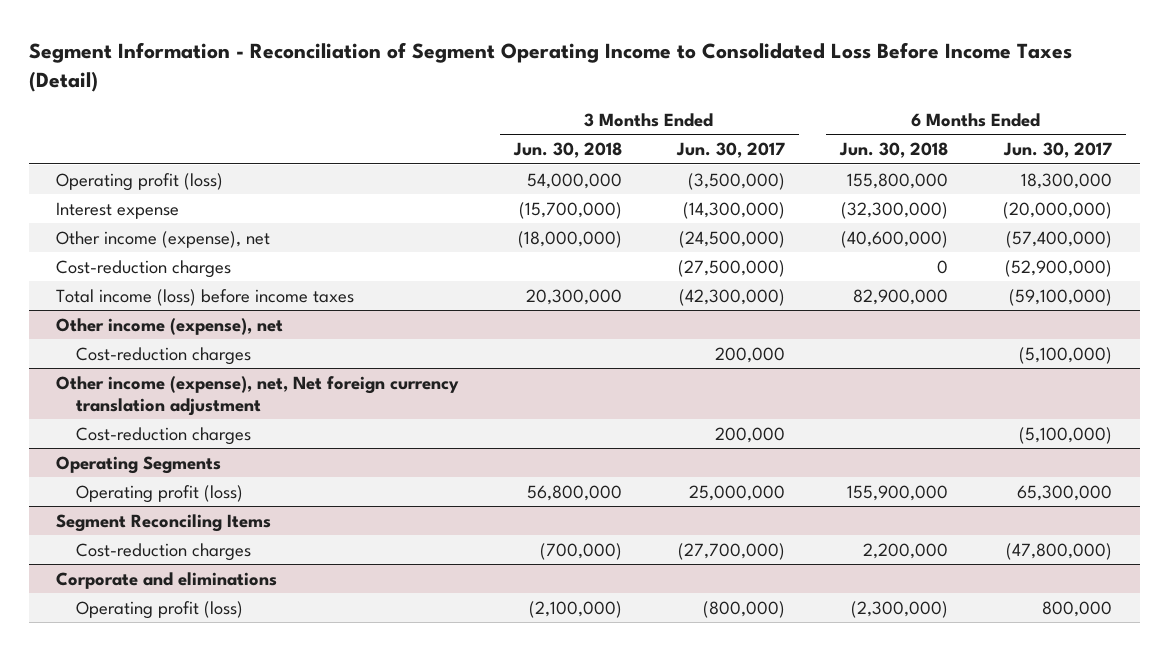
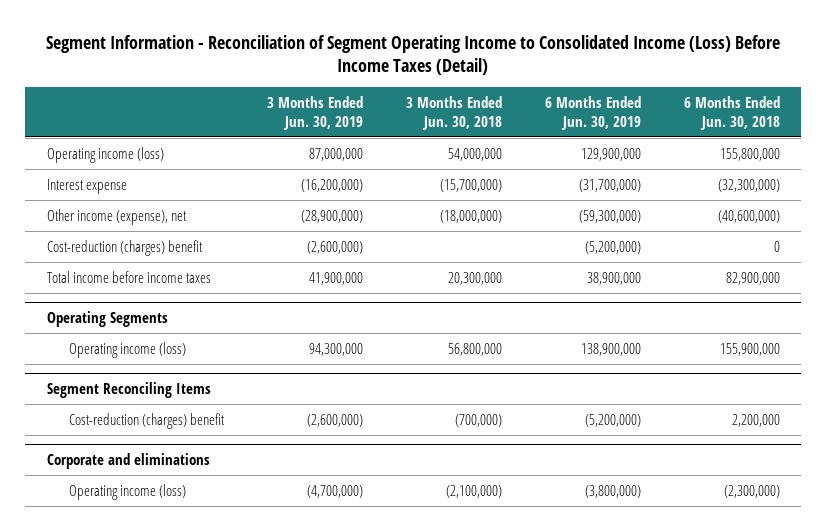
- Segment Information - Reconciliation of Segment Operating Income to Consolidated Loss Before Income Taxes (Detail)
+ Segment Information - Reconciliation of Segment Operating Income to Consolidated Income (Loss) Before Income Taxes (Detail)
- | 3 Months Ended Jun. 30, 2018 | 3 Months Ended Jun. 30, 2017 | 6 Months Ended Jun. 30, 2018 | 6 Months Ended Jun. 30, 2017
+ | 3 Months Ended Jun. 30, 2019 | 3 Months Ended Jun. 30, 2018 | 6 Months Ended Jun. 30, 2019 | 6 Months Ended Jun. 30, 2018
- Operating profit (loss) | 54,000,000 | (3,500,000) | 155,800,000 | 18,300,000
+ Operating income (loss) | 87,000,000 | 54,000,000 | 129,900,000 | 155,800,000
- Cost-reduction charges | | (27,500,000) | 0 | (52,900,000)
- Total income (loss) before income taxes | 20,300,000 | (42,300,000) | 82,900,000 | (59,100,000)
- Other income (expense), net
- Cost-reduction charges | | 200,000 | | (5,100,000)
- Other income (expense), net, Net foreign currency translation adjustment
- Cost-reduction charges | | 200,000 | | (5,100,000)
+ Cost-reduction (charges) benefit | (2,600,000) | | (5,200,000) | 0
+ Total income before income taxes | 41,900,000 | 20,300,000 | 38,900,000 | 82,900,000
@ Operating Segments
- Operating profit (loss) | 56,800,000 | 25,000,000 | 155,900,000 | 65,300,000
+ Operating income (loss) | 94,300,000 | 56,800,000 | 138,900,000 | 155,900,000
@ Segment Reconciling Items
- Cost-reduction charges | (700,000) | (27,700,000) | 2,200,000 | (47,800,000)
+ Cost-reduction (charges) benefit | (2,600,000) | (700,000) | (5,200,000) | 2,200,000
@ Corporate and eliminations
- Operating profit (loss) | (2,100,000) | (800,000) | (2,300,000) | 800,000
+ Operating income (loss) | (4,700,000) | (2,100,000) | (3,800,000) | (2,300,000)

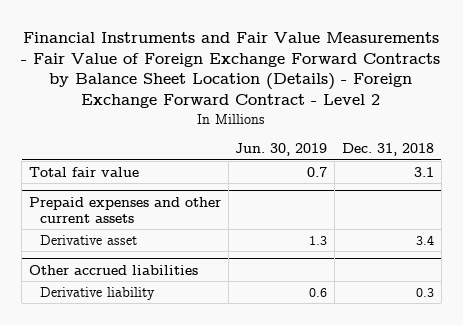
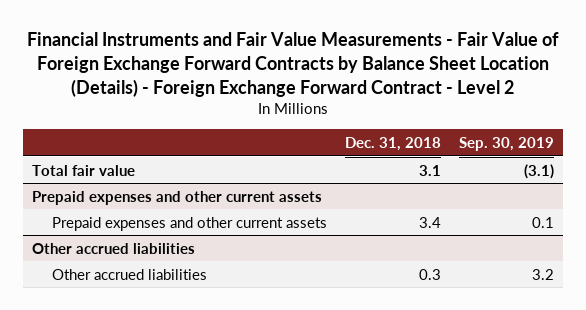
- | Jun. 30, 2019 | Dec. 31, 2018
+ | Dec. 31, 2018 | Sep. 30, 2019
@ Prepaid expenses and other current assets
- Derivative asset | 1.3 | 3.4
+ Prepaid expenses and other current assets | 3.4 | 0.1
@ Other accrued liabilities
- Derivative liability | 0.6 | 0.3
+ Other accrued liabilities | 0.3 | 3.2

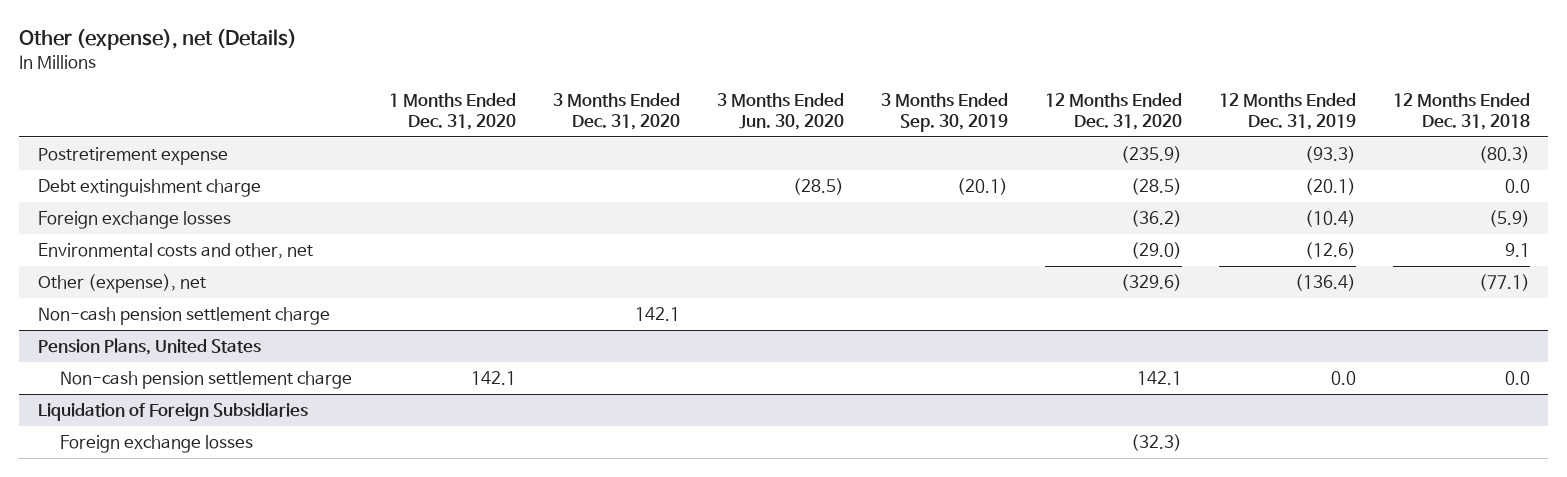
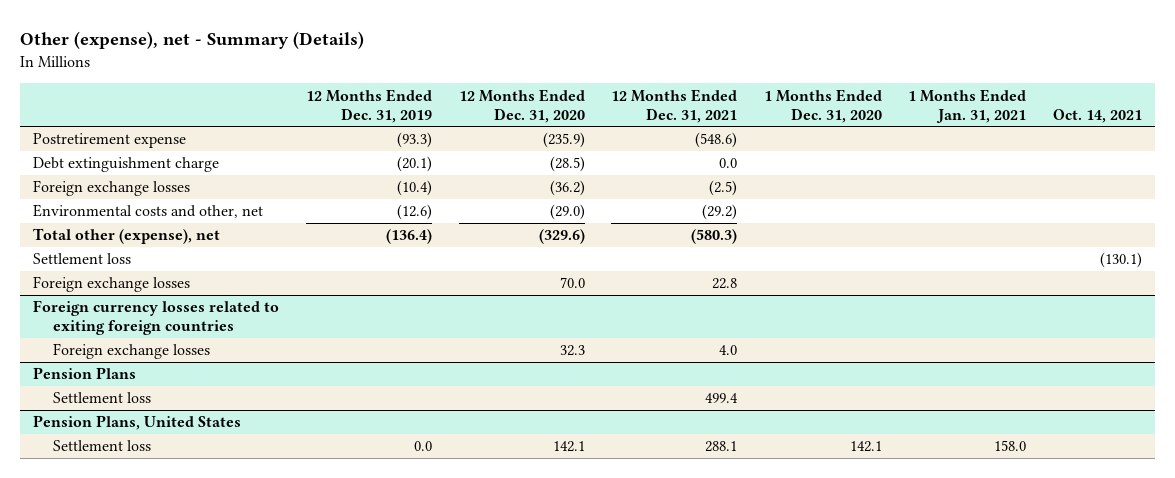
- Other (expense), net (Details)
+ Other (expense), net - Summary (Details)
- | 1 Months Ended Dec. 31, 2020 | 3 Months Ended Dec. 31, 2020 | 3 Months Ended Jun. 30, 2020 | 3 Months Ended Sep. 30, 2019 | 12 Months Ended Dec. 31, 2020 | 12 Months Ended Dec. 31, 2019 | 12 Months Ended Dec. 31, 2018
+ | 12 Months Ended Dec. 31, 2019 | 12 Months Ended Dec. 31, 2020 | 12 Months Ended Dec. 31, 2021 | 1 Months Ended Dec. 31, 2020 | 1 Months Ended Jan. 31, 2021 | Oct. 14, 2021
- Other (expense), net | | | | | (329.6) | (136.4) | (77.1)
- Non-cash pension settlement charge | | 142.1 | | | | |
+ Total other (expense), net | (136.4) | (329.6) | (580.3) | | |
+ Settlement loss | | | | | | (130.1)
+ Foreign exchange losses | | 70.0 | 22.8 | | |
+ Foreign currency losses related to exiting foreign countries
+ Foreign exchange losses | | 32.3 | 4.0 | | |
+ Pension Plans
+ Settlement loss | | | 499.4 | | |
@ Pension Plans, United States
- Non-cash pension settlement charge | 142.1 | | | | 142.1 | 0.0 | 0.0
- Liquidation of Foreign Subsidiaries
- Foreign exchange losses | | | | | (32.3) | |
@ Pension Plans, United States
+ Settlement loss | 0.0 | 142.1 | 288.1 | 142.1 | 158.0 |

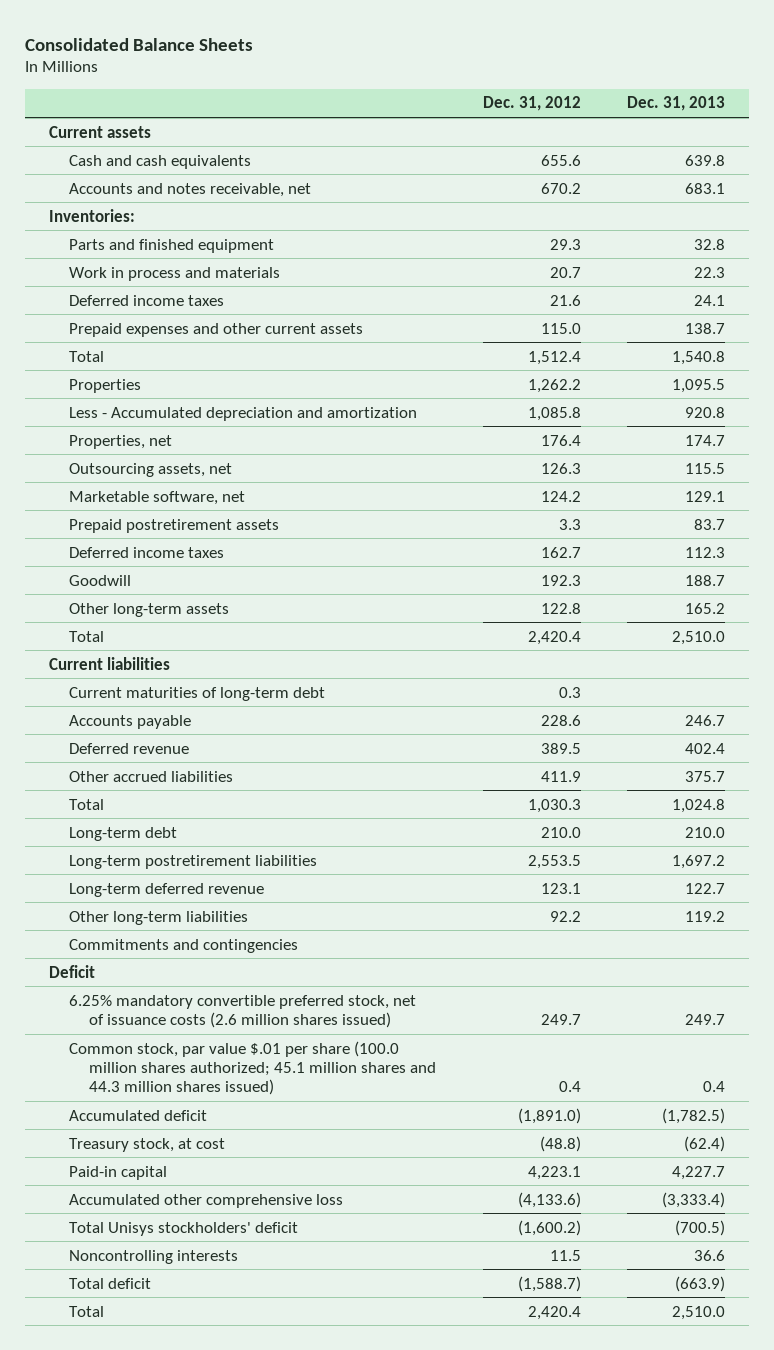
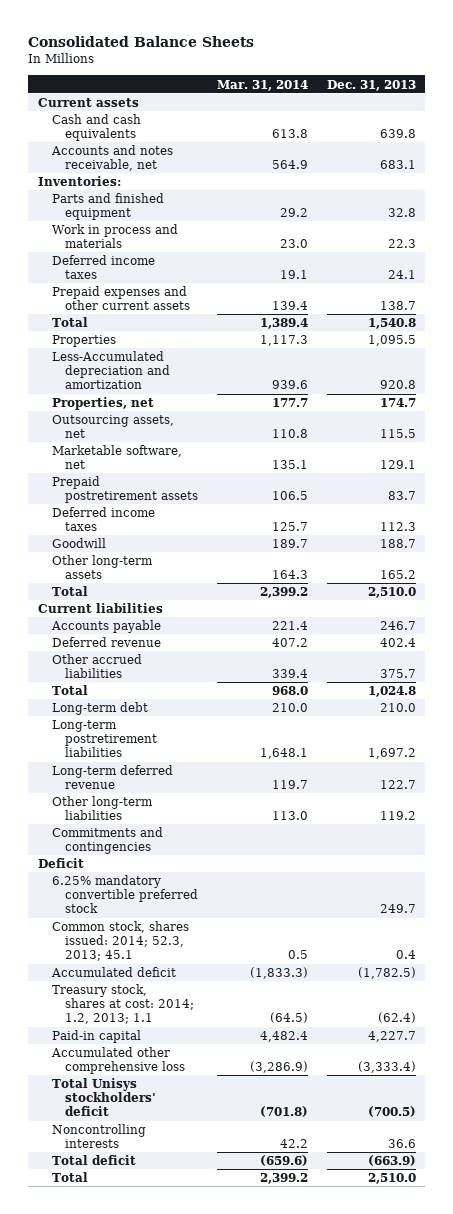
- | Dec. 31, 2012 | Dec. 31, 2013
+ | Mar. 31, 2014 | Dec. 31, 2013
- Less - Accumulated depreciation and amortization | 1,085.8 | 920.8
+ Less-Accumulated depreciation and amortization | 939.6 | 920.8
- Current maturities of long-term debt | 0.3 |
- 6.25% mandatory convertible preferred stock, net of issuance costs (2.6 million shares issued) | 249.7 | 249.7
- Common stock, par value $.01 per share (100.0 million shares authorized; 45.1 million shares and 44.3 million shares issued) | 0.4 | 0.4
+ 6.25% mandatory convertible preferred stock | | 249.7
+ Common stock, shares issued: 2014; 52.3, 2013; 45.1 | 0.5 | 0.4
- Treasury stock, at cost | (48.8) | (62.4)
+ Treasury stock, shares at cost: 2014; 1.2, 2013; 1.1 | (64.5) | (62.4)

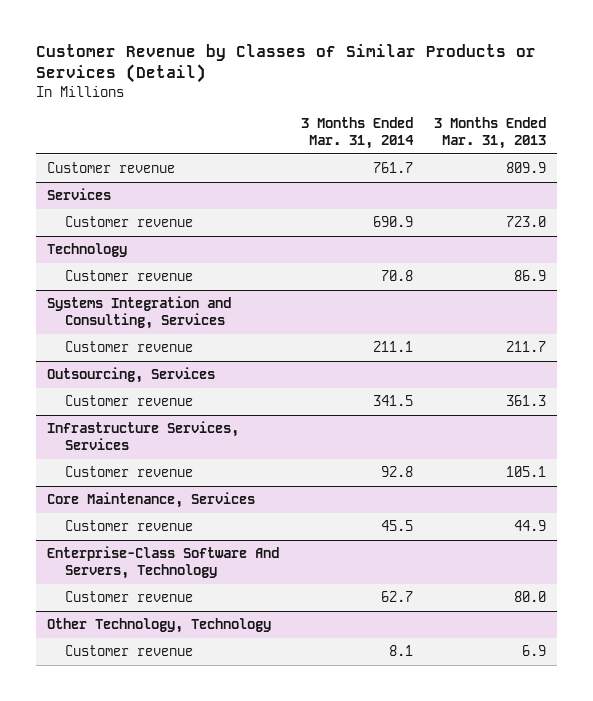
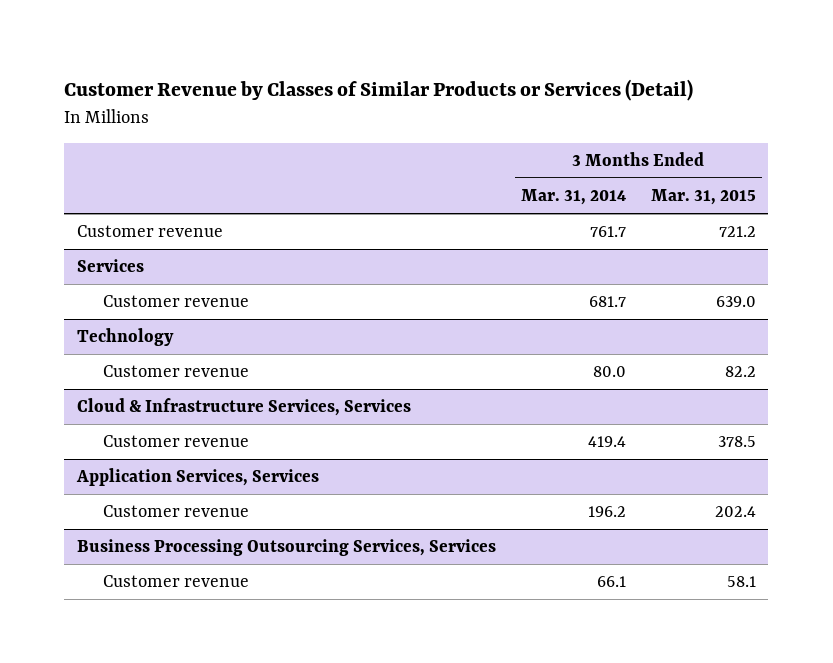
- | 3 Months Ended Mar. 31, 2014 | 3 Months Ended Mar. 31, 2013
+ | 3 Months Ended Mar. 31, 2014 | 3 Months Ended Mar. 31, 2015
@ Services
- Customer revenue | 690.9 | 723.0
+ Customer revenue | 681.7 | 639.0
@ Technology
- Customer revenue | 70.8 | 86.9
- Systems Integration and Consulting, Services
- Customer revenue | 211.1 | 211.7
- Outsourcing, Services
- Customer revenue | 341.5 | 361.3
- Infrastructure Services, Services
- Customer revenue | 92.8 | 105.1
- Core Maintenance, Services
- Customer revenue | 45.5 | 44.9
- Enterprise-Class Software And Servers, Technology
- Customer revenue | 62.7 | 80.0
- Other Technology, Technology
- Customer revenue | 8.1 | 6.9
@ Technology
+ Customer revenue | 80.0 | 82.2
+ Cloud & Infrastructure Services, Services
+ Customer revenue | 419.4 | 378.5
+ Application Services, Services
+ Customer revenue | 196.2 | 202.4
+ Business Processing Outsourcing Services, Services
+ Customer revenue | 66.1 | 58.1

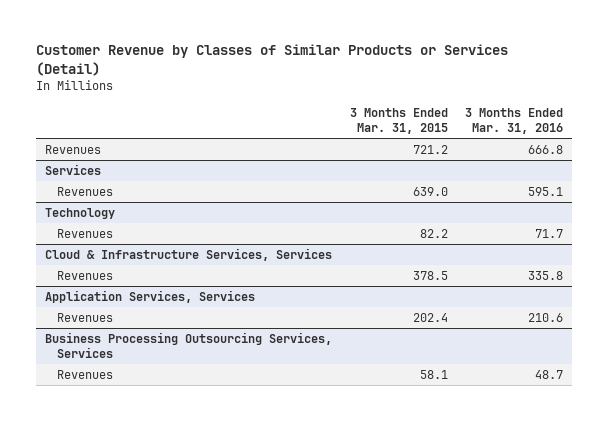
- | 3 Months Ended Mar. 31, 2014 | 3 Months Ended Mar. 31, 2015
+ | 3 Months Ended Mar. 31, 2015 | 3 Months Ended Mar. 31, 2016
- Customer revenue | 761.7 | 721.2
+ Revenues | 721.2 | 666.8
@ Services
- Customer revenue | 681.7 | 639.0
+ Revenues | 639.0 | 595.1
@ Technology
- Customer revenue | 80.0 | 82.2
+ Revenues | 82.2 | 71.7
@ Cloud & Infrastructure Services, Services
- Customer revenue | 419.4 | 378.5
+ Revenues | 378.5 | 335.8
@ Application Services, Services
- Customer revenue | 196.2 | 202.4
+ Revenues | 202.4 | 210.6
@ Business Processing Outsourcing Services, Services
- Customer revenue | 66.1 | 58.1
+ Revenues | 58.1 | 48.7

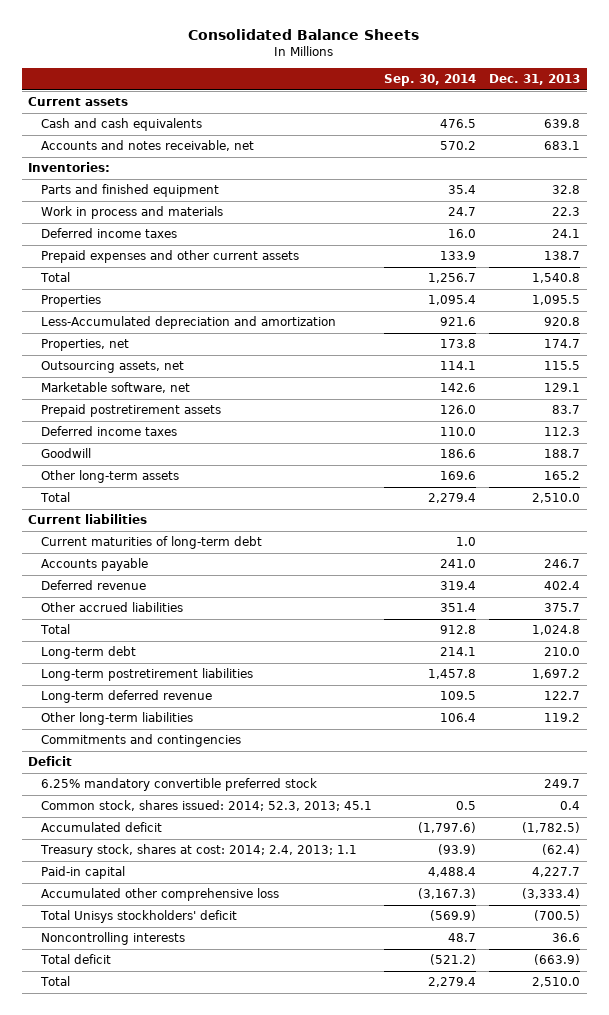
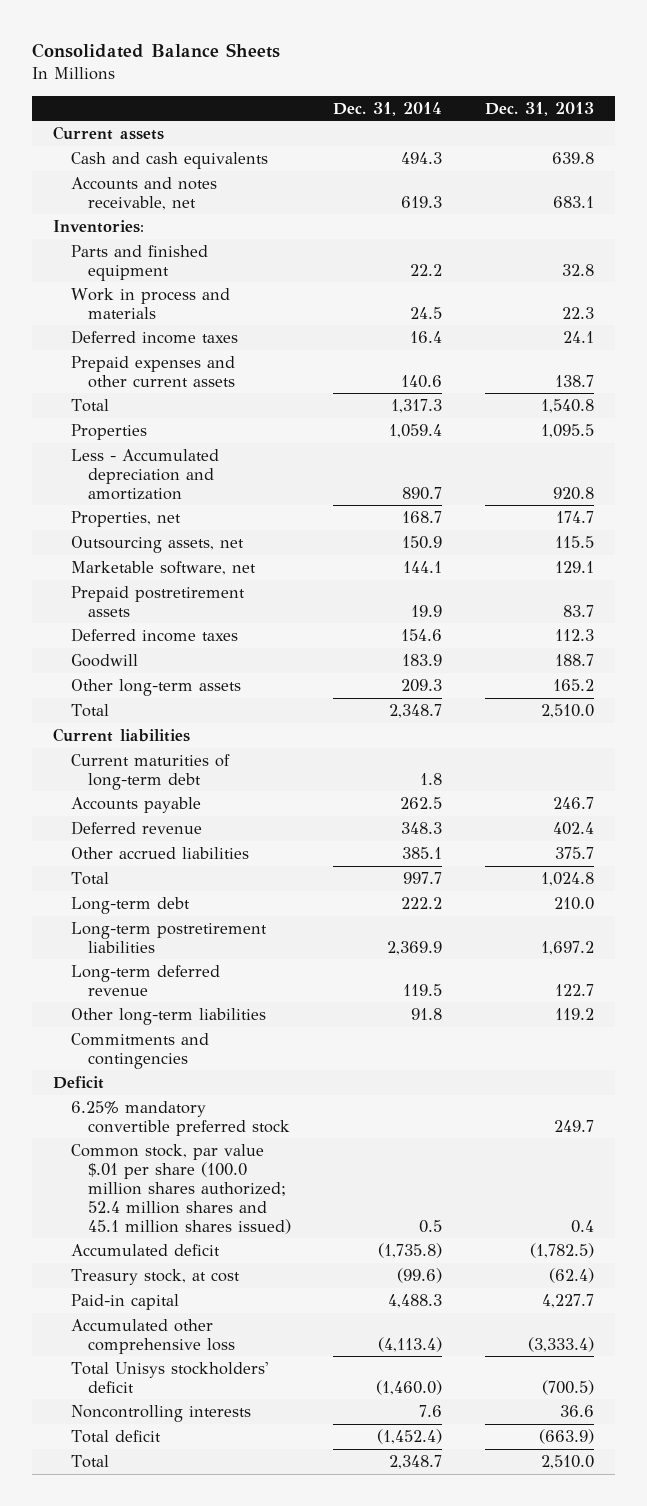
- | Sep. 30, 2014 | Dec. 31, 2013
+ | Dec. 31, 2014 | Dec. 31, 2013
- Less-Accumulated depreciation and amortization | 921.6 | 920.8
+ Less - Accumulated depreciation and amortization | 890.7 | 920.8
- Common stock, shares issued: 2014; 52.3, 2013; 45.1 | 0.5 | 0.4
+ Common stock, par value $.01 per share (100.0 million shares authorized; 52.4 million shares and 45.1 million shares issued) | 0.5 | 0.4
- Treasury stock, shares at cost: 2014; 2.4, 2013; 1.1 | (93.9) | (62.4)
+ Treasury stock, at cost | (99.6) | (62.4)

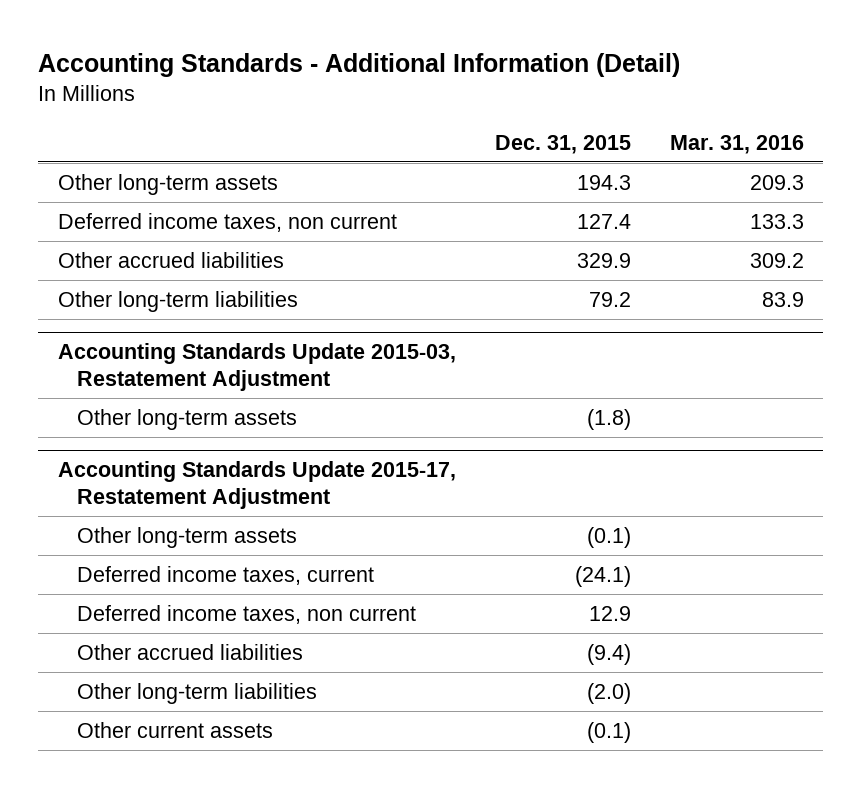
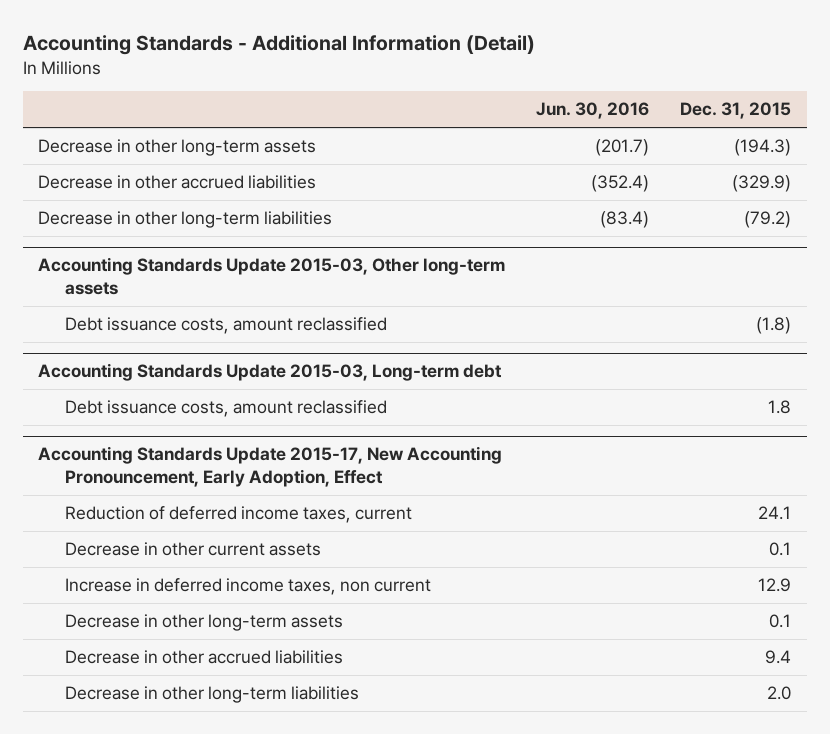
- | Dec. 31, 2015 | Mar. 31, 2016
+ | Jun. 30, 2016 | Dec. 31, 2015
- Other long-term assets | 194.3 | 209.3
- Deferred income taxes, non current | 127.4 | 133.3
- Other accrued liabilities | 329.9 | 309.2
- Other long-term liabilities | 79.2 | 83.9
- Accounting Standards Update 2015-03, Restatement Adjustment
- Other long-term assets | (1.8) |
- Accounting Standards Update 2015-17, Restatement Adjustment
- Other long-term assets | (0.1) |
- Deferred income taxes, current | (24.1) |
- Deferred income taxes, non current | 12.9 |
- Other accrued liabilities | (9.4) |
- Other long-term liabilities | (2.0) |
- Other current assets | (0.1) |
+ Decrease in other long-term assets | (201.7) | (194.3)
+ Decrease in other accrued liabilities | (352.4) | (329.9)
+ Decrease in other long-term liabilities | (83.4) | (79.2)
+ Accounting Standards Update 2015-03, Other long-term assets
+ Debt issuance costs, amount reclassified | | (1.8)
+ Accounting Standards Update 2015-03, Long-term debt
+ Debt issuance costs, amount reclassified | | 1.8
+ Accounting Standards Update 2015-17, New Accounting Pronouncement, Early Adoption, Effect
+ Reduction of deferred income taxes, current | | 24.1
+ Decrease in other current assets | | 0.1
+ Increase in deferred income taxes, non current | | 12.9
+ Decrease in other long-term assets | | 0.1
+ Decrease in other accrued liabilities | | 9.4
+ Decrease in other long-term liabilities | | 2.0

